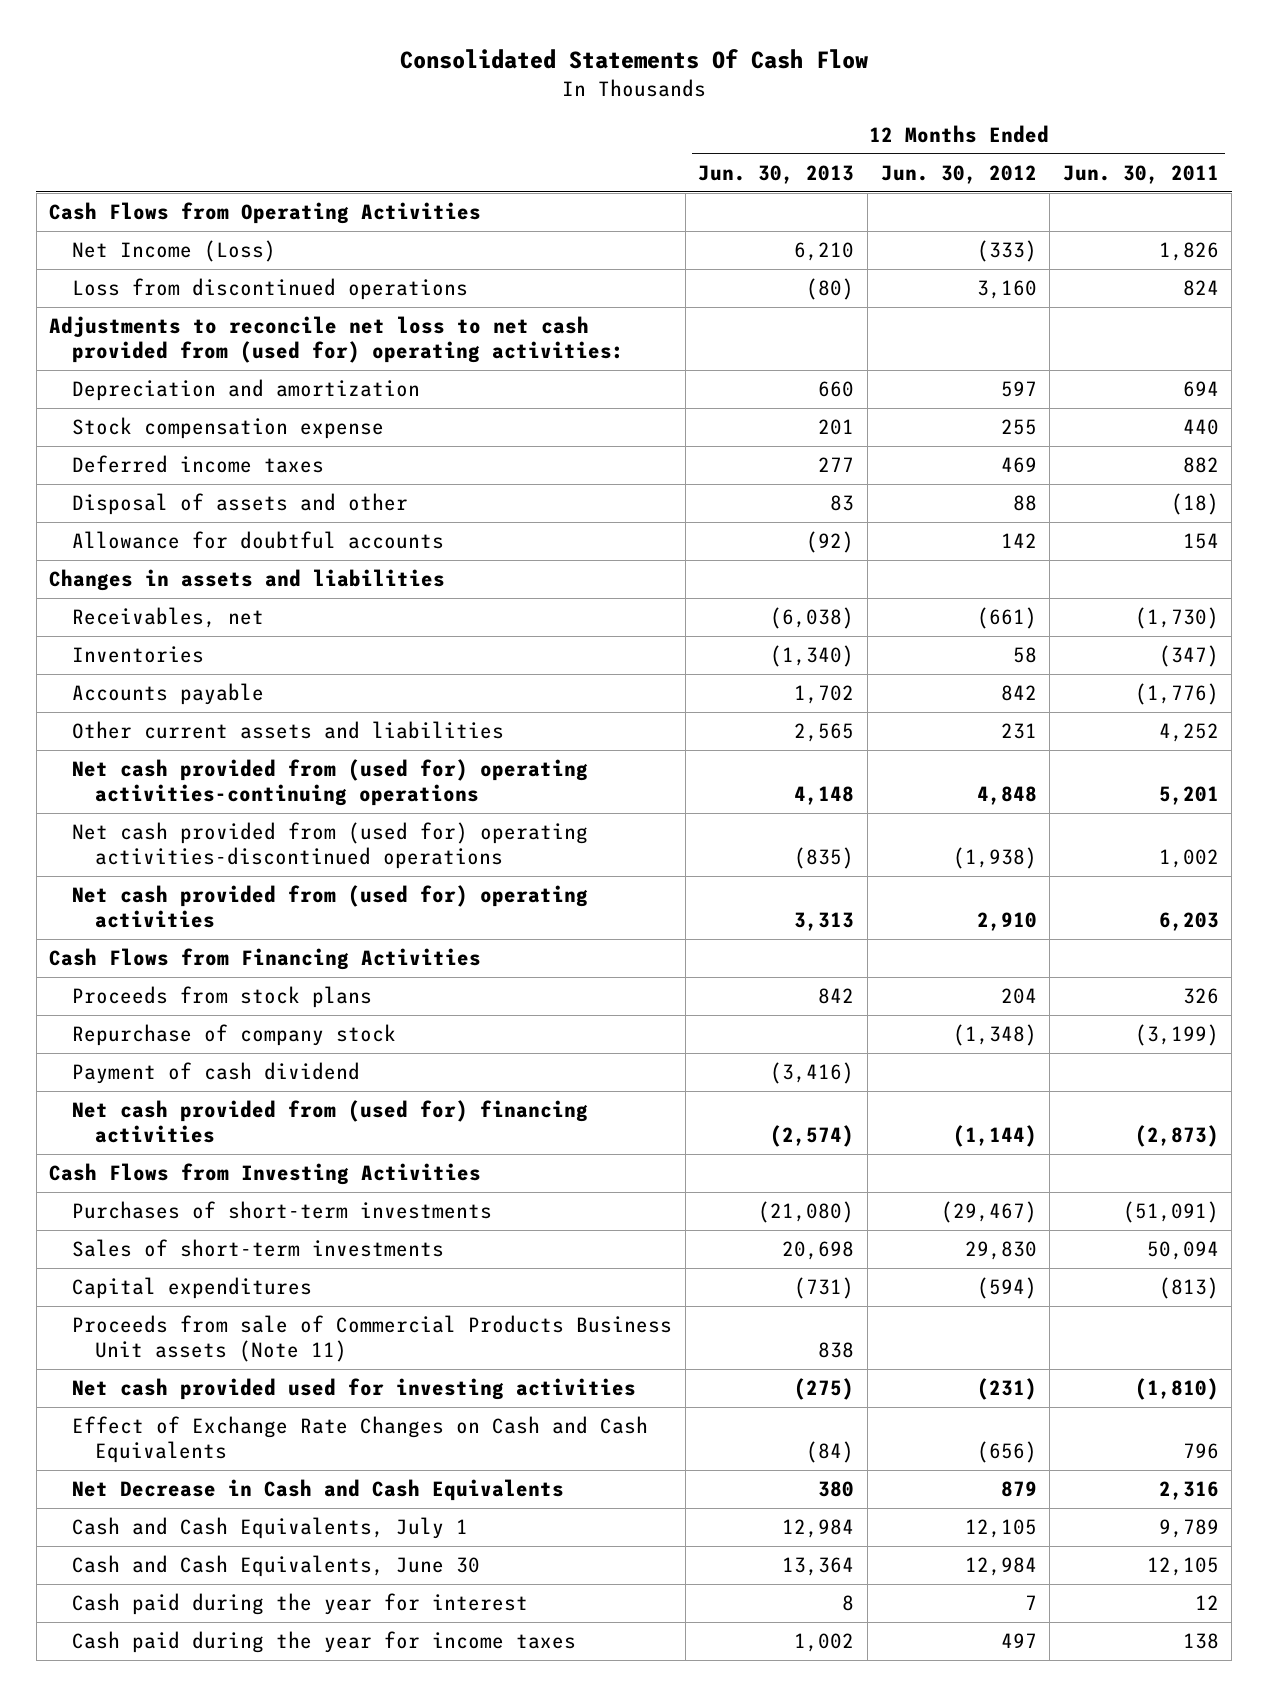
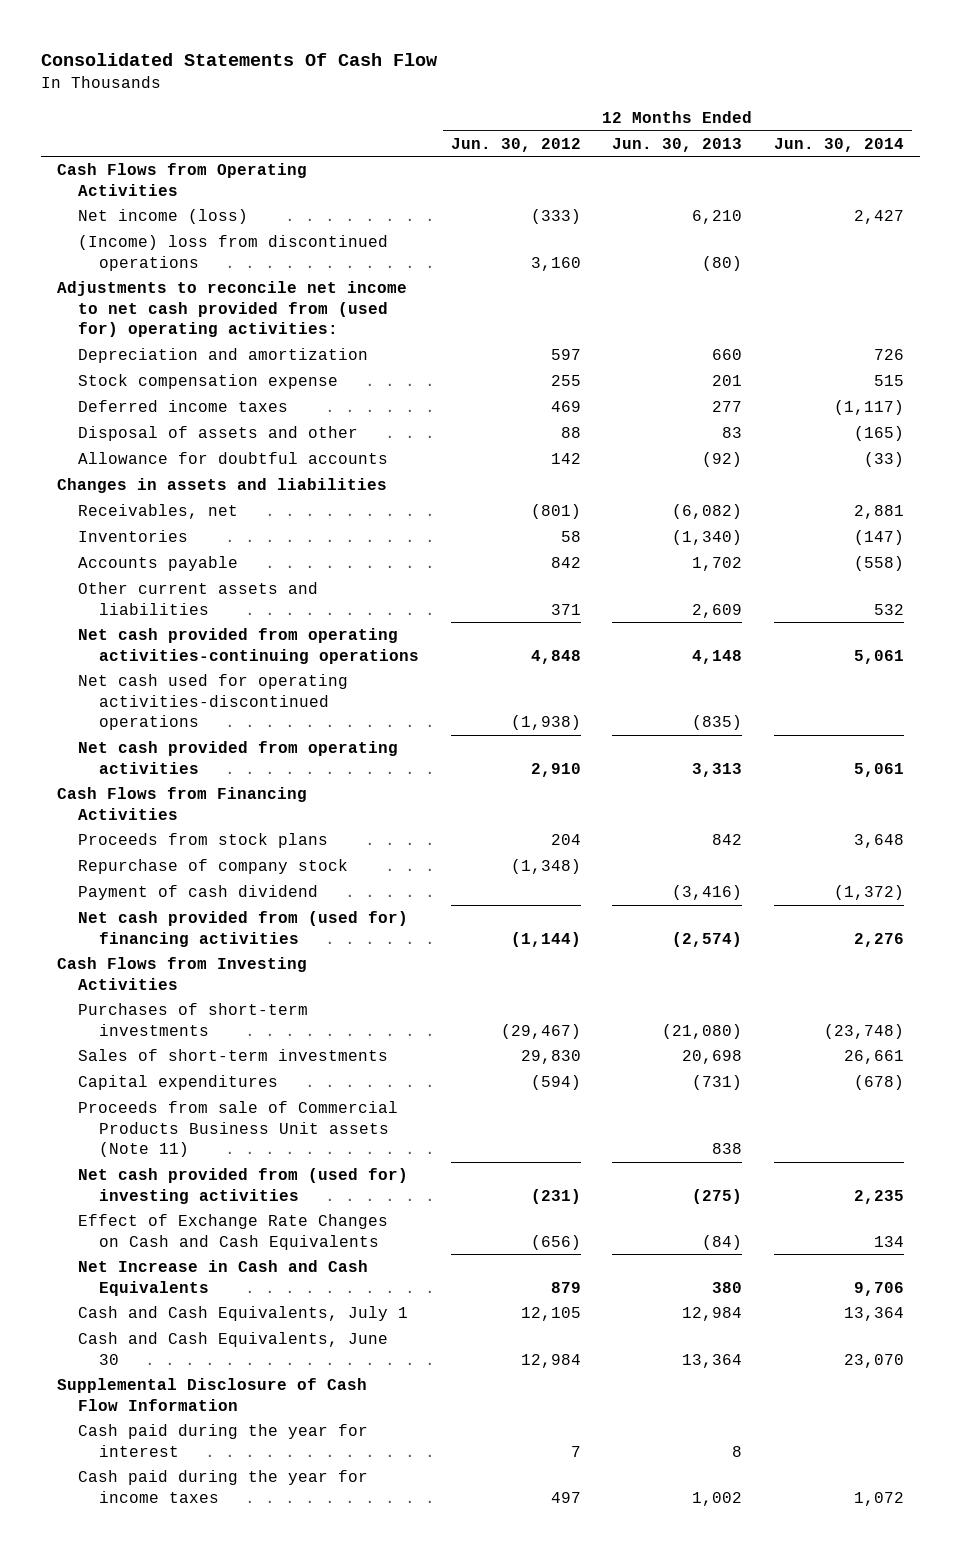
- | 12 Months Ended Jun. 30, 2013 | 12 Months Ended Jun. 30, 2012 | 12 Months Ended Jun. 30, 2011
+ | 12 Months Ended Jun. 30, 2012 | 12 Months Ended Jun. 30, 2013 | 12 Months Ended Jun. 30, 2014
- Net Income (Loss) | 6,210 | (333) | 1,826
- Loss from discontinued operations | (80) | 3,160 | 824
- Adjustments to reconcile net loss to net cash provided from (used for) operating activities:
+ Net income (loss) | (333) | 6,210 | 2,427
+ (Income) loss from discontinued operations | 3,160 | (80) |
+ Adjustments to reconcile net income to net cash provided from (used for) operating activities:
- Receivables, net | (6,038) | (661) | (1,730)
+ Receivables, net | (801) | (6,082) | 2,881
- Other current assets and liabilities | 2,565 | 231 | 4,252
- Net cash provided from (used for) operating activities-continuing operations | 4,148 | 4,848 | 5,201
- Net cash provided from (used for) operating activities-discontinued operations | (835) | (1,938) | 1,002
- Net cash provided from (used for) operating activities | 3,313 | 2,910 | 6,203
+ Other current assets and liabilities | 371 | 2,609 | 532
+ Net cash provided from operating activities-continuing operations | 4,848 | 4,148 | 5,061
+ Net cash used for operating activities-discontinued operations | (1,938) | (835) |
+ Net cash provided from operating activities | 2,910 | 3,313 | 5,061
- Net cash provided used for investing activities | (275) | (231) | (1,810)
+ Net cash provided from (used for) investing activities | (231) | (275) | 2,235
- Net Decrease in Cash and Cash Equivalents | 380 | 879 | 2,316
+ Net Increase in Cash and Cash Equivalents | 879 | 380 | 9,706
+ Supplemental Disclosure of Cash Flow Information

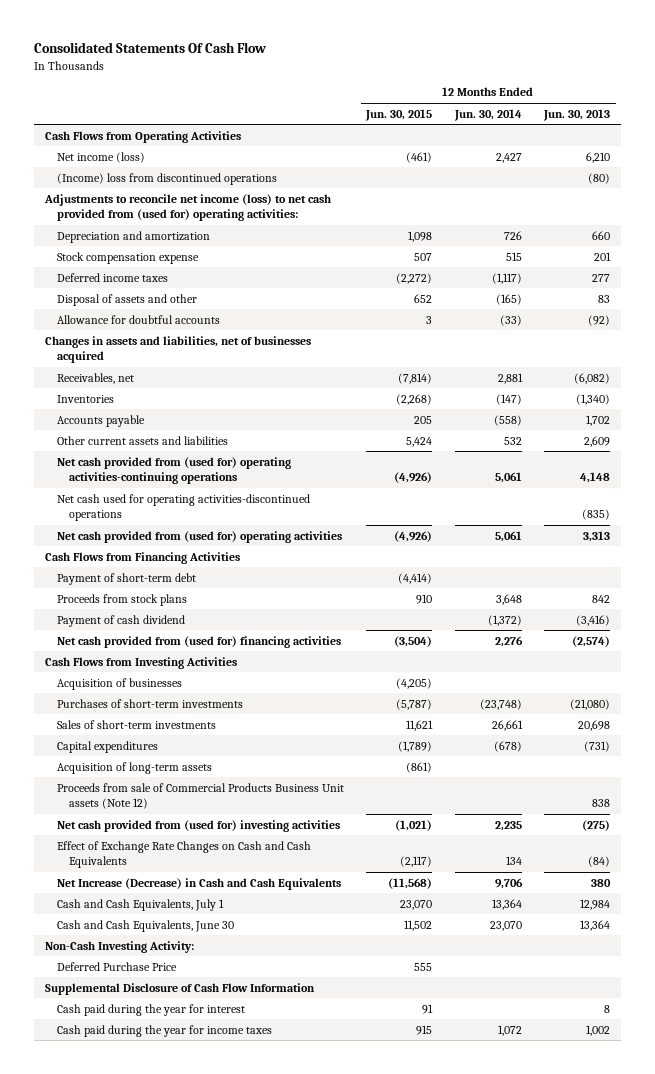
- | 12 Months Ended Jun. 30, 2012 | 12 Months Ended Jun. 30, 2013 | 12 Months Ended Jun. 30, 2014
+ | 12 Months Ended Jun. 30, 2015 | 12 Months Ended Jun. 30, 2014 | 12 Months Ended Jun. 30, 2013
- Adjustments to reconcile net income to net cash provided from (used for) operating activities:
+ Adjustments to reconcile net income (loss) to net cash provided from (used for) operating activities:
- Changes in assets and liabilities
+ Changes in assets and liabilities, net of businesses acquired
- Net cash provided from operating activities-continuing operations | 4,848 | 4,148 | 5,061
+ Net cash provided from (used for) operating activities-continuing operations | (4,926) | 5,061 | 4,148
- Net cash provided from operating activities | 2,910 | 3,313 | 5,061
+ Net cash provided from (used for) operating activities | (4,926) | 5,061 | 3,313
+ Payment of short-term debt | (4,414) | |
- Repurchase of company stock | (1,348) | |
+ Acquisition of businesses | (4,205) | |
- Proceeds from sale of Commercial Products Business Unit assets (Note 11) | | 838 |
+ Acquisition of long-term assets | (861) | |
+ Proceeds from sale of Commercial Products Business Unit assets (Note 12) | | | 838
- Net Increase in Cash and Cash Equivalents | 879 | 380 | 9,706
+ Net Increase (Decrease) in Cash and Cash Equivalents | (11,568) | 9,706 | 380
+ Non-Cash Investing Activity:
+ Deferred Purchase Price | 555 | |

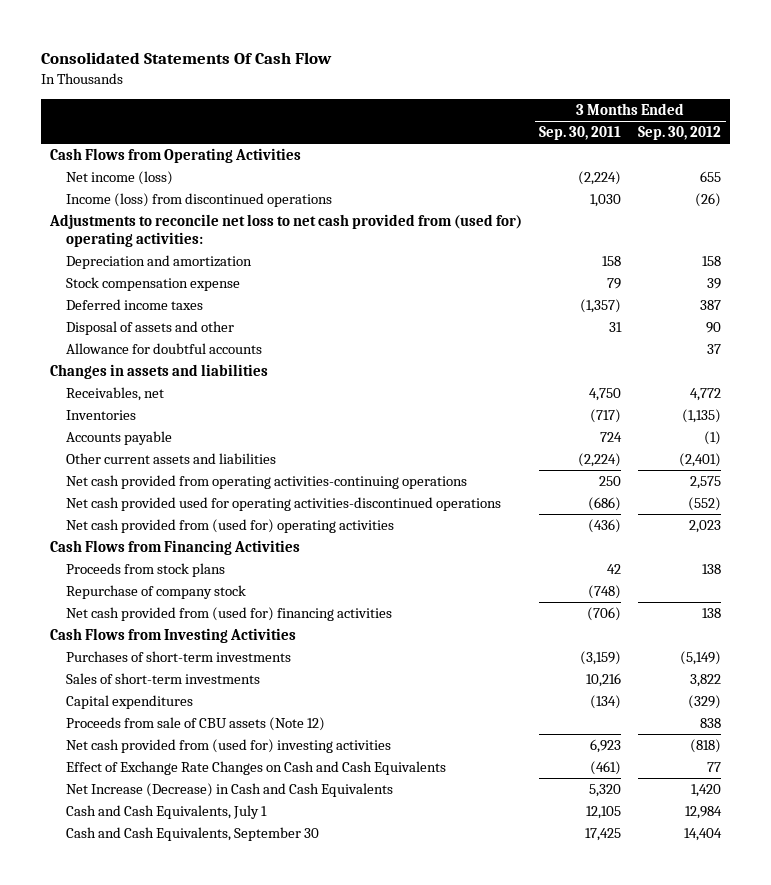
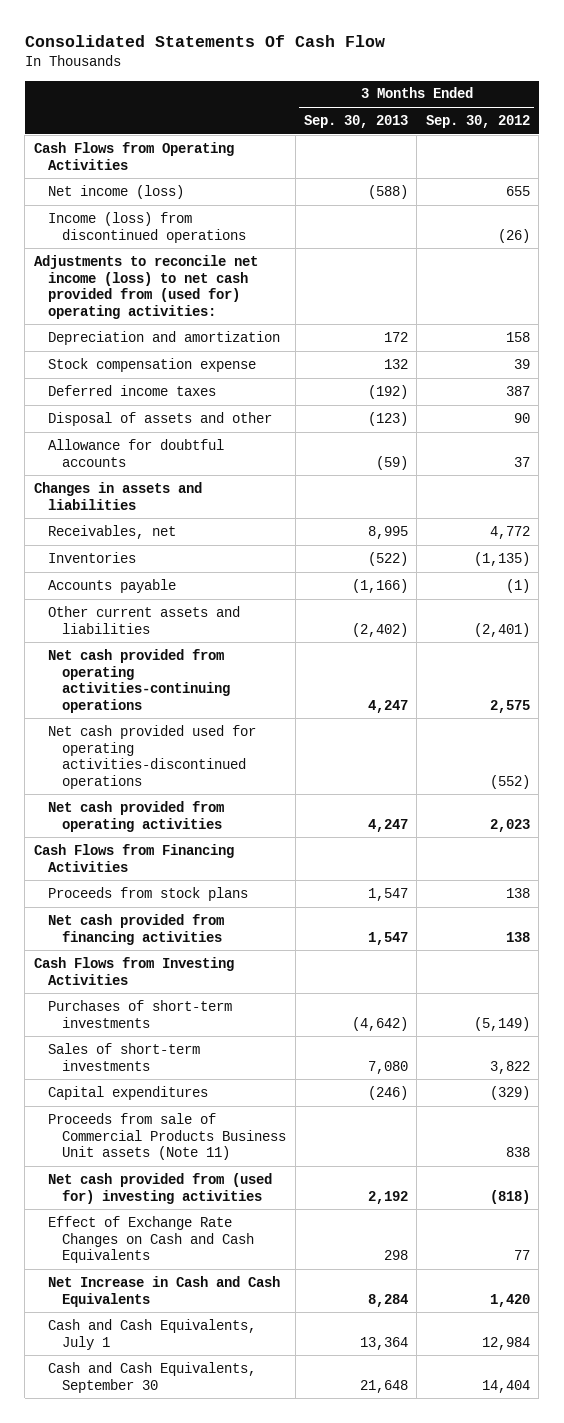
- | 3 Months Ended Sep. 30, 2011 | 3 Months Ended Sep. 30, 2012
+ | 3 Months Ended Sep. 30, 2013 | 3 Months Ended Sep. 30, 2012
- Adjustments to reconcile net loss to net cash provided from (used for) operating activities:
+ Adjustments to reconcile net income (loss) to net cash provided from (used for) operating activities:
- Net cash provided from (used for) operating activities | (436) | 2,023
+ Net cash provided from operating activities | 4,247 | 2,023
- Repurchase of company stock | (748) |
- Net cash provided from (used for) financing activities | (706) | 138
+ Net cash provided from financing activities | 1,547 | 138
- Proceeds from sale of CBU assets (Note 12) | | 838
+ Proceeds from sale of Commercial Products Business Unit assets (Note 11) | | 838
- Net Increase (Decrease) in Cash and Cash Equivalents | 5,320 | 1,420
+ Net Increase in Cash and Cash Equivalents | 8,284 | 1,420

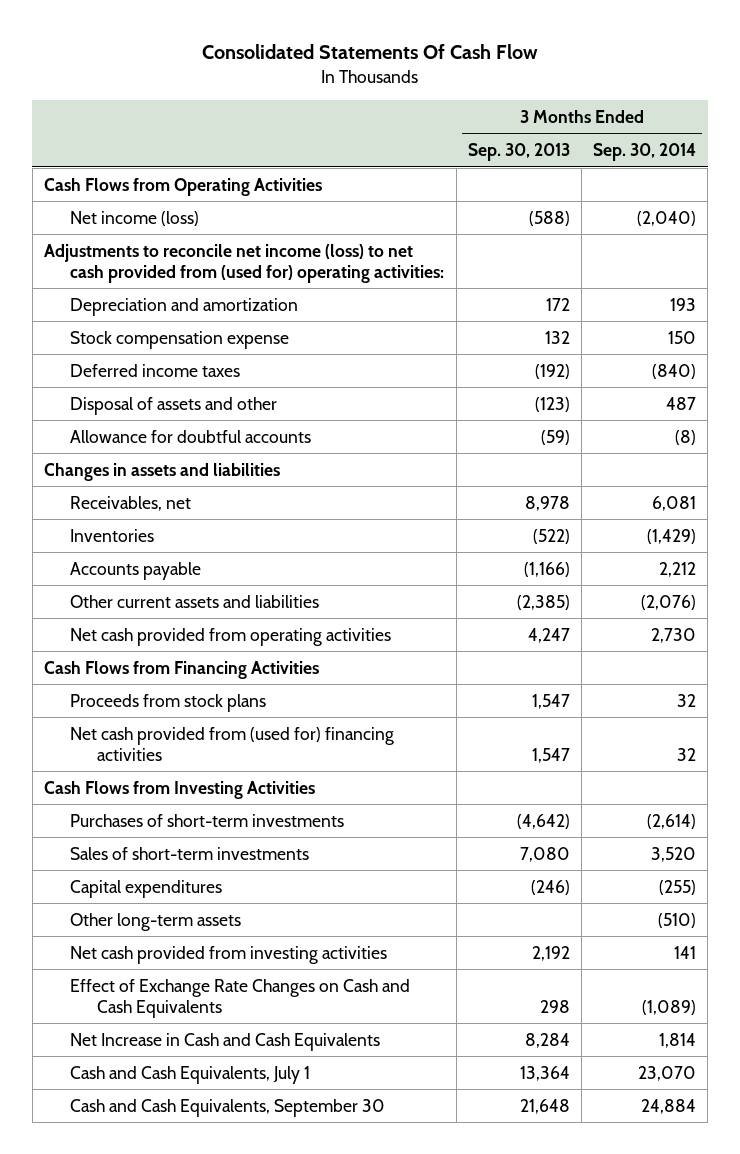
- | 3 Months Ended Sep. 30, 2013 | 3 Months Ended Sep. 30, 2012
+ | 3 Months Ended Sep. 30, 2013 | 3 Months Ended Sep. 30, 2014
- Income (loss) from discontinued operations | | (26)
- Receivables, net | 8,995 | 4,772
+ Receivables, net | 8,978 | 6,081
- Other current assets and liabilities | (2,402) | (2,401)
- Net cash provided from operating activities-continuing operations | 4,247 | 2,575
- Net cash provided used for operating activities-discontinued operations | | (552)
+ Other current assets and liabilities | (2,385) | (2,076)
- Net cash provided from financing activities | 1,547 | 138
+ Net cash provided from (used for) financing activities | 1,547 | 32
- Proceeds from sale of Commercial Products Business Unit assets (Note 11) | | 838
- Net cash provided from (used for) investing activities | 2,192 | (818)
+ Other long-term assets | | (510)
+ Net cash provided from investing activities | 2,192 | 141

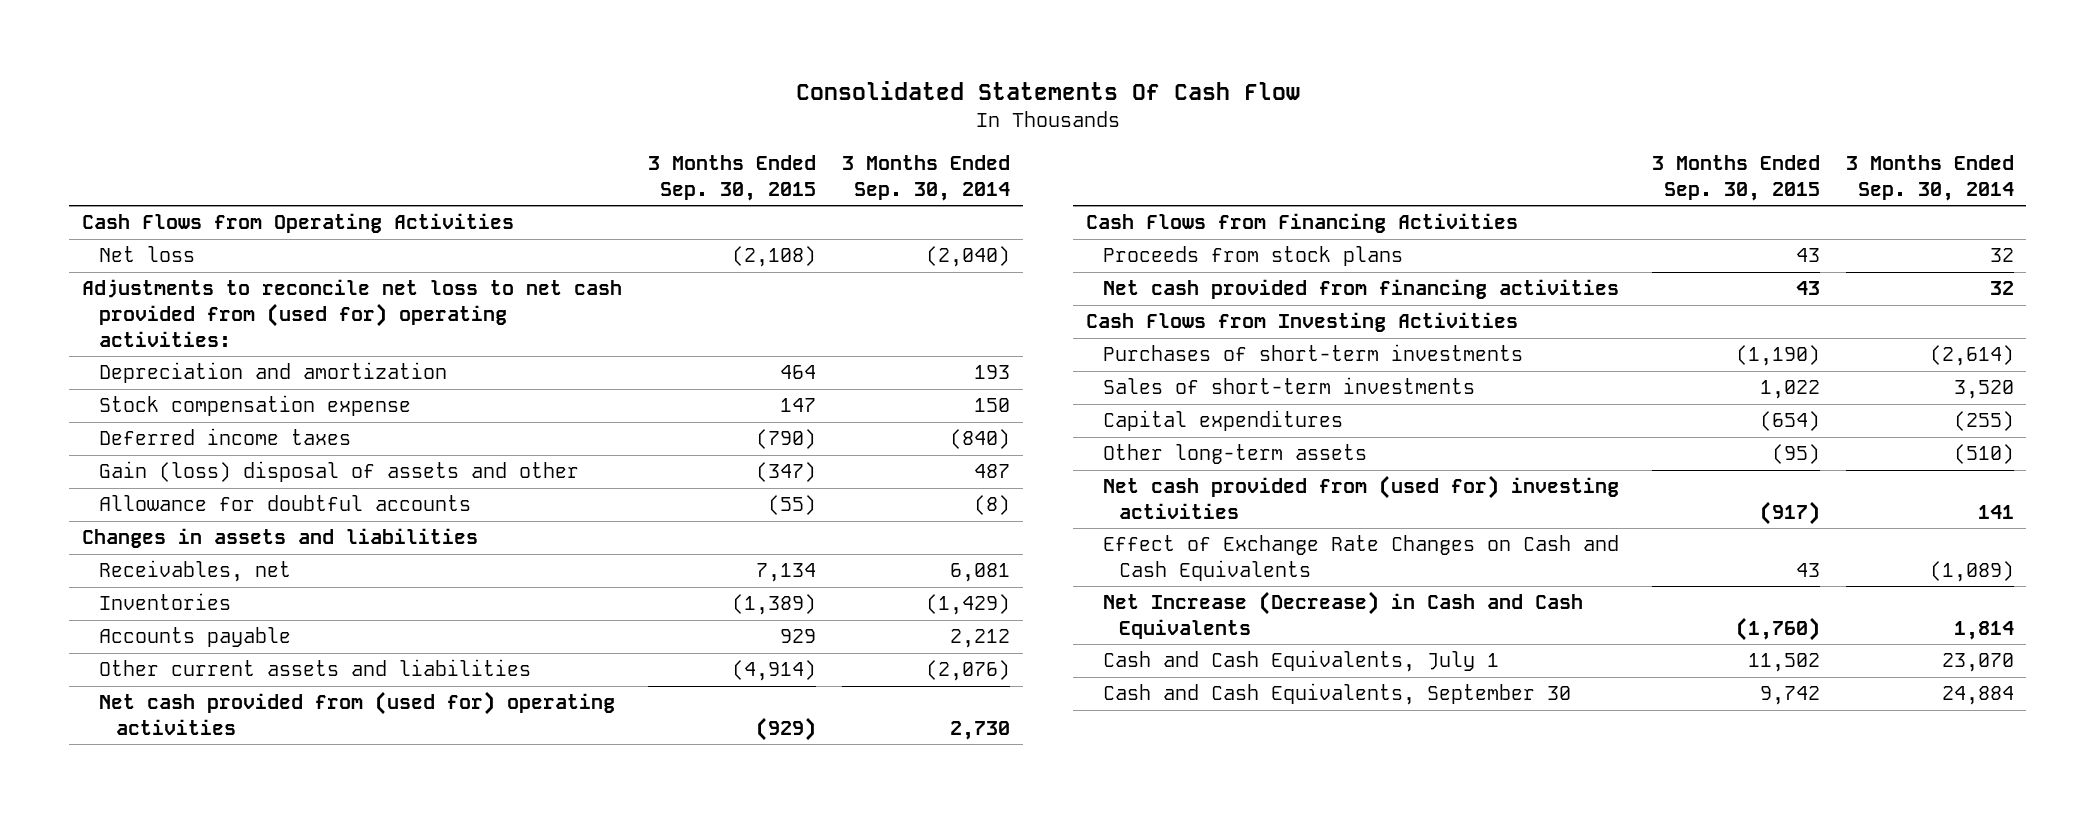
- | 3 Months Ended Sep. 30, 2013 | 3 Months Ended Sep. 30, 2014
+ | 3 Months Ended Sep. 30, 2015 | 3 Months Ended Sep. 30, 2014
- Net income (loss) | (588) | (2,040)
- Adjustments to reconcile net income (loss) to net cash provided from (used for) operating activities:
+ Net loss | (2,108) | (2,040)
+ Adjustments to reconcile net loss to net cash provided from (used for) operating activities:
- Disposal of assets and other | (123) | 487
+ Gain (loss) disposal of assets and other | (347) | 487
- Net cash provided from operating activities | 4,247 | 2,730
+ Net cash provided from (used for) operating activities | (929) | 2,730
- Net cash provided from (used for) financing activities | 1,547 | 32
+ Net cash provided from financing activities | 43 | 32
- Net cash provided from investing activities | 2,192 | 141
+ Net cash provided from (used for) investing activities | (917) | 141
- Net Increase in Cash and Cash Equivalents | 8,284 | 1,814
+ Net Increase (Decrease) in Cash and Cash Equivalents | (1,760) | 1,814

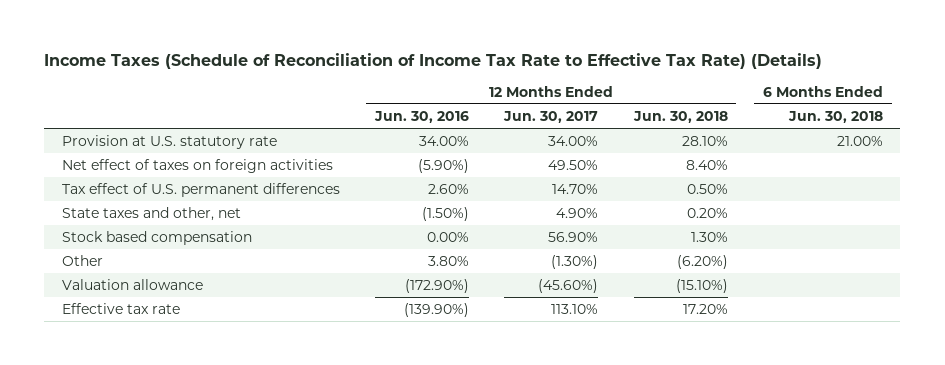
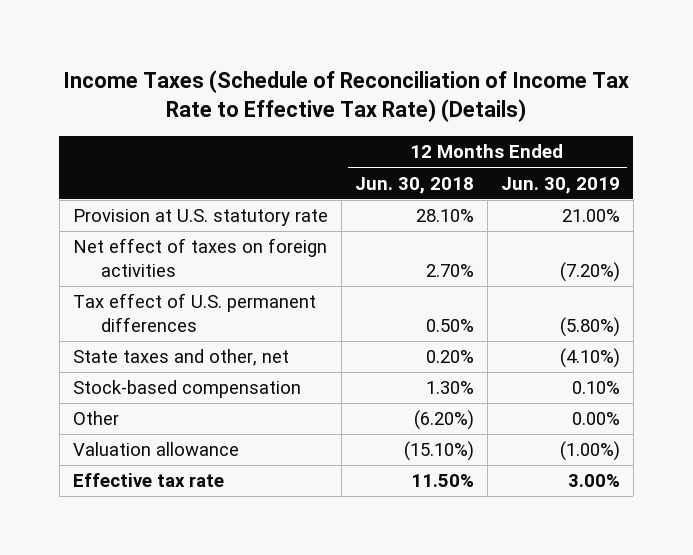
- | 12 Months Ended Jun. 30, 2016 | 12 Months Ended Jun. 30, 2017 | 12 Months Ended Jun. 30, 2018 | 6 Months Ended Jun. 30, 2018
+ | 12 Months Ended Jun. 30, 2018 | 12 Months Ended Jun. 30, 2019
- Net effect of taxes on foreign activities | (5.90%) | 49.50% | 8.40% |
+ Net effect of taxes on foreign activities | 2.70% | (7.20%)
- Stock based compensation | 0.00% | 56.90% | 1.30% |
+ Stock-based compensation | 1.30% | 0.10%
- Effective tax rate | (139.90%) | 113.10% | 17.20% |
+ Effective tax rate | 11.50% | 3.00%

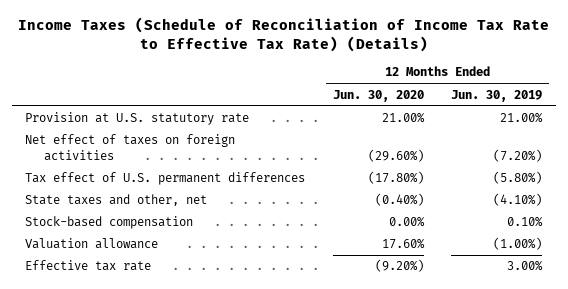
- | 12 Months Ended Jun. 30, 2018 | 12 Months Ended Jun. 30, 2019
+ | 12 Months Ended Jun. 30, 2020 | 12 Months Ended Jun. 30, 2019
- Other | (6.20%) | 0.00%

